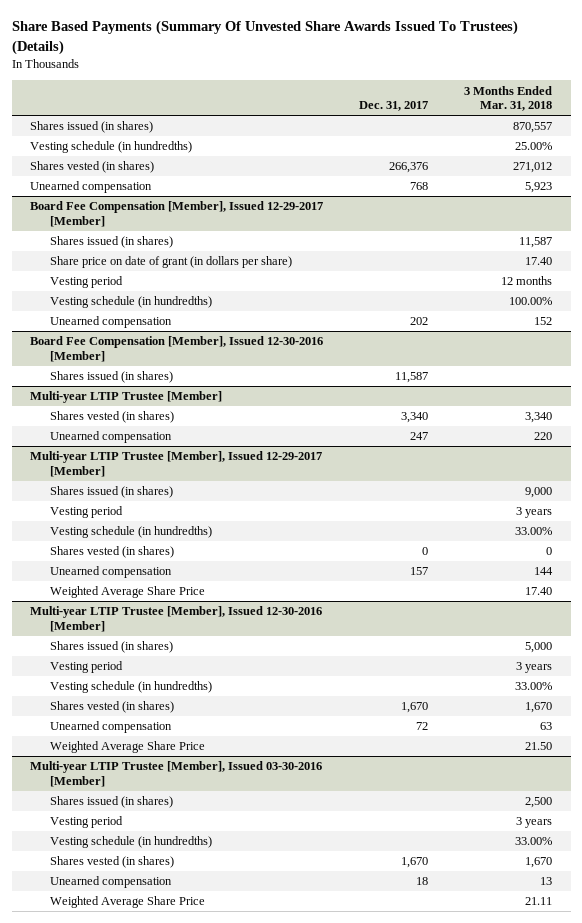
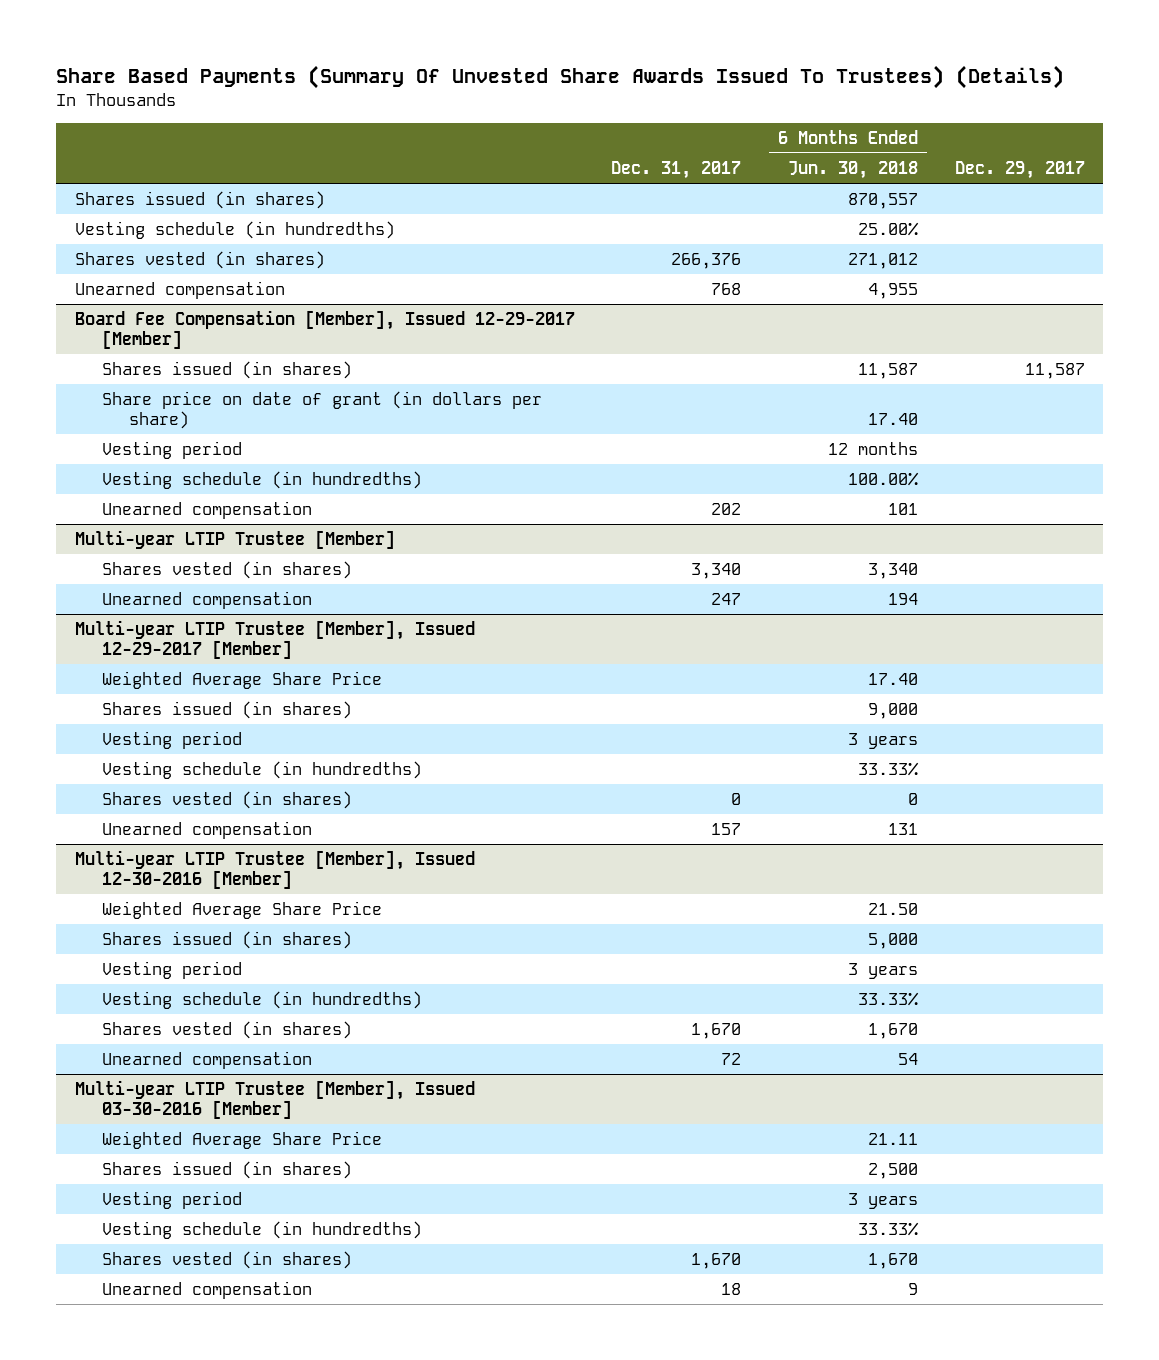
- | Dec. 31, 2017 | 3 Months Ended Mar. 31, 2018
+ | Dec. 31, 2017 | 6 Months Ended Jun. 30, 2018 | Dec. 29, 2017
- Board Fee Compensation [Member], Issued 12-30-2016 [Member]
- Shares issued (in shares) | 11,587 |
@ Multi-year LTIP Trustee [Member], Issued 12-29-2017 [Member]
moved up: Weighted Average Share Price | | 17.40 |
@ Multi-year LTIP Trustee [Member], Issued 12-30-2016 [Member]
moved up: Weighted Average Share Price | | 21.50 |
@ Multi-year LTIP Trustee [Member], Issued 03-30-2016 [Member]
moved up: Weighted Average Share Price | | 21.11 |

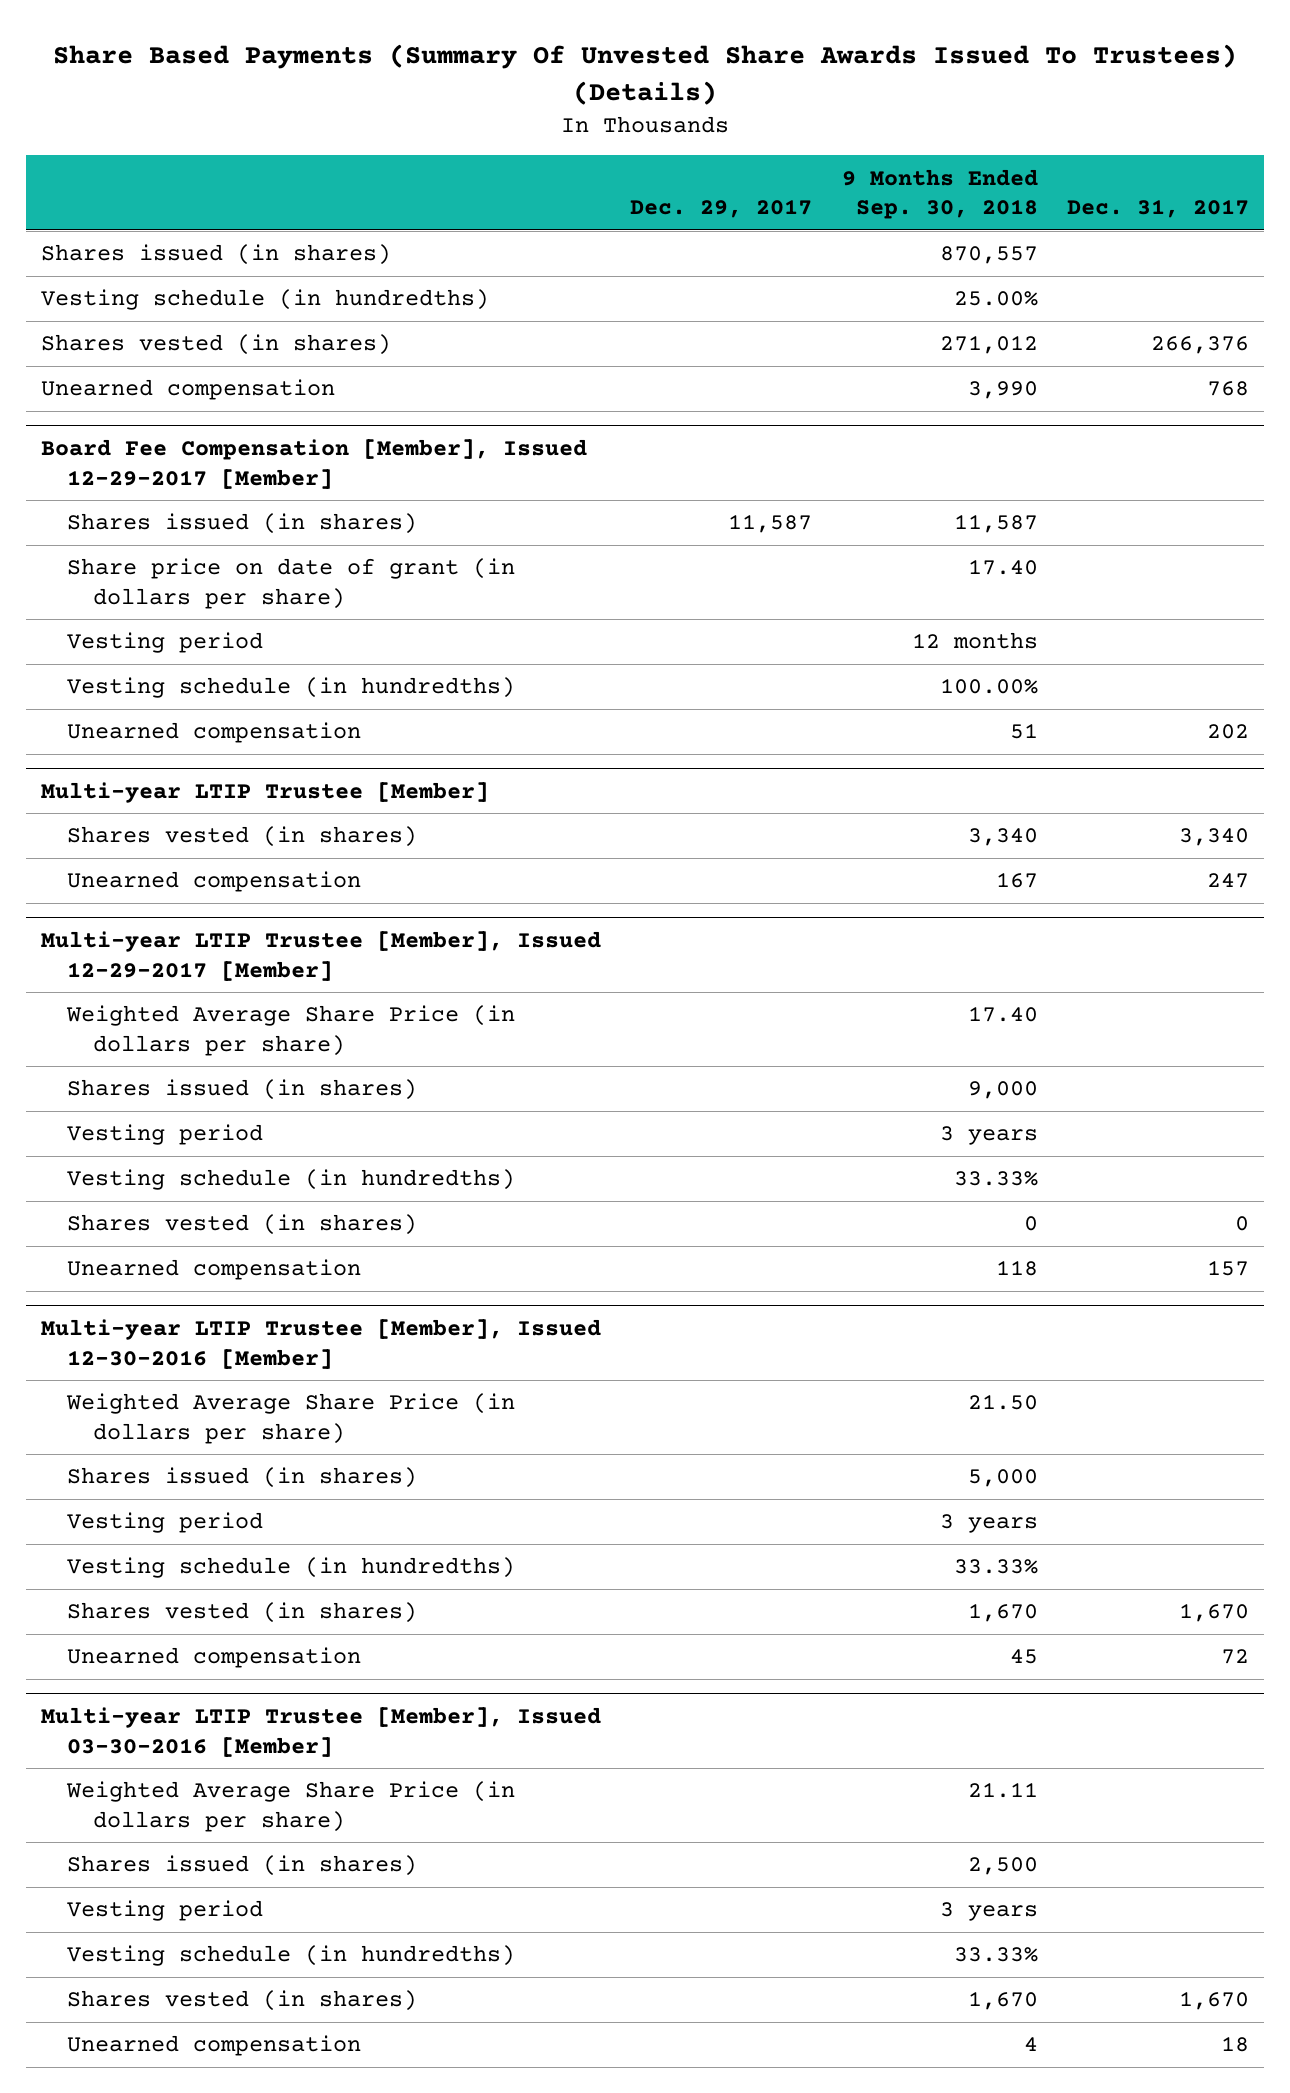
- | Dec. 31, 2017 | 6 Months Ended Jun. 30, 2018 | Dec. 29, 2017
+ | Dec. 29, 2017 | 9 Months Ended Sep. 30, 2018 | Dec. 31, 2017
@ Multi-year LTIP Trustee [Member], Issued 12-29-2017 [Member]
- Weighted Average Share Price | | 17.40 |
+ Weighted Average Share Price (in dollars per share) | | 17.40 |
@ Multi-year LTIP Trustee [Member], Issued 12-30-2016 [Member]
- Weighted Average Share Price | | 21.50 |
+ Weighted Average Share Price (in dollars per share) | | 21.50 |
@ Multi-year LTIP Trustee [Member], Issued 03-30-2016 [Member]
- Weighted Average Share Price | | 21.11 |
+ Weighted Average Share Price (in dollars per share) | | 21.11 |

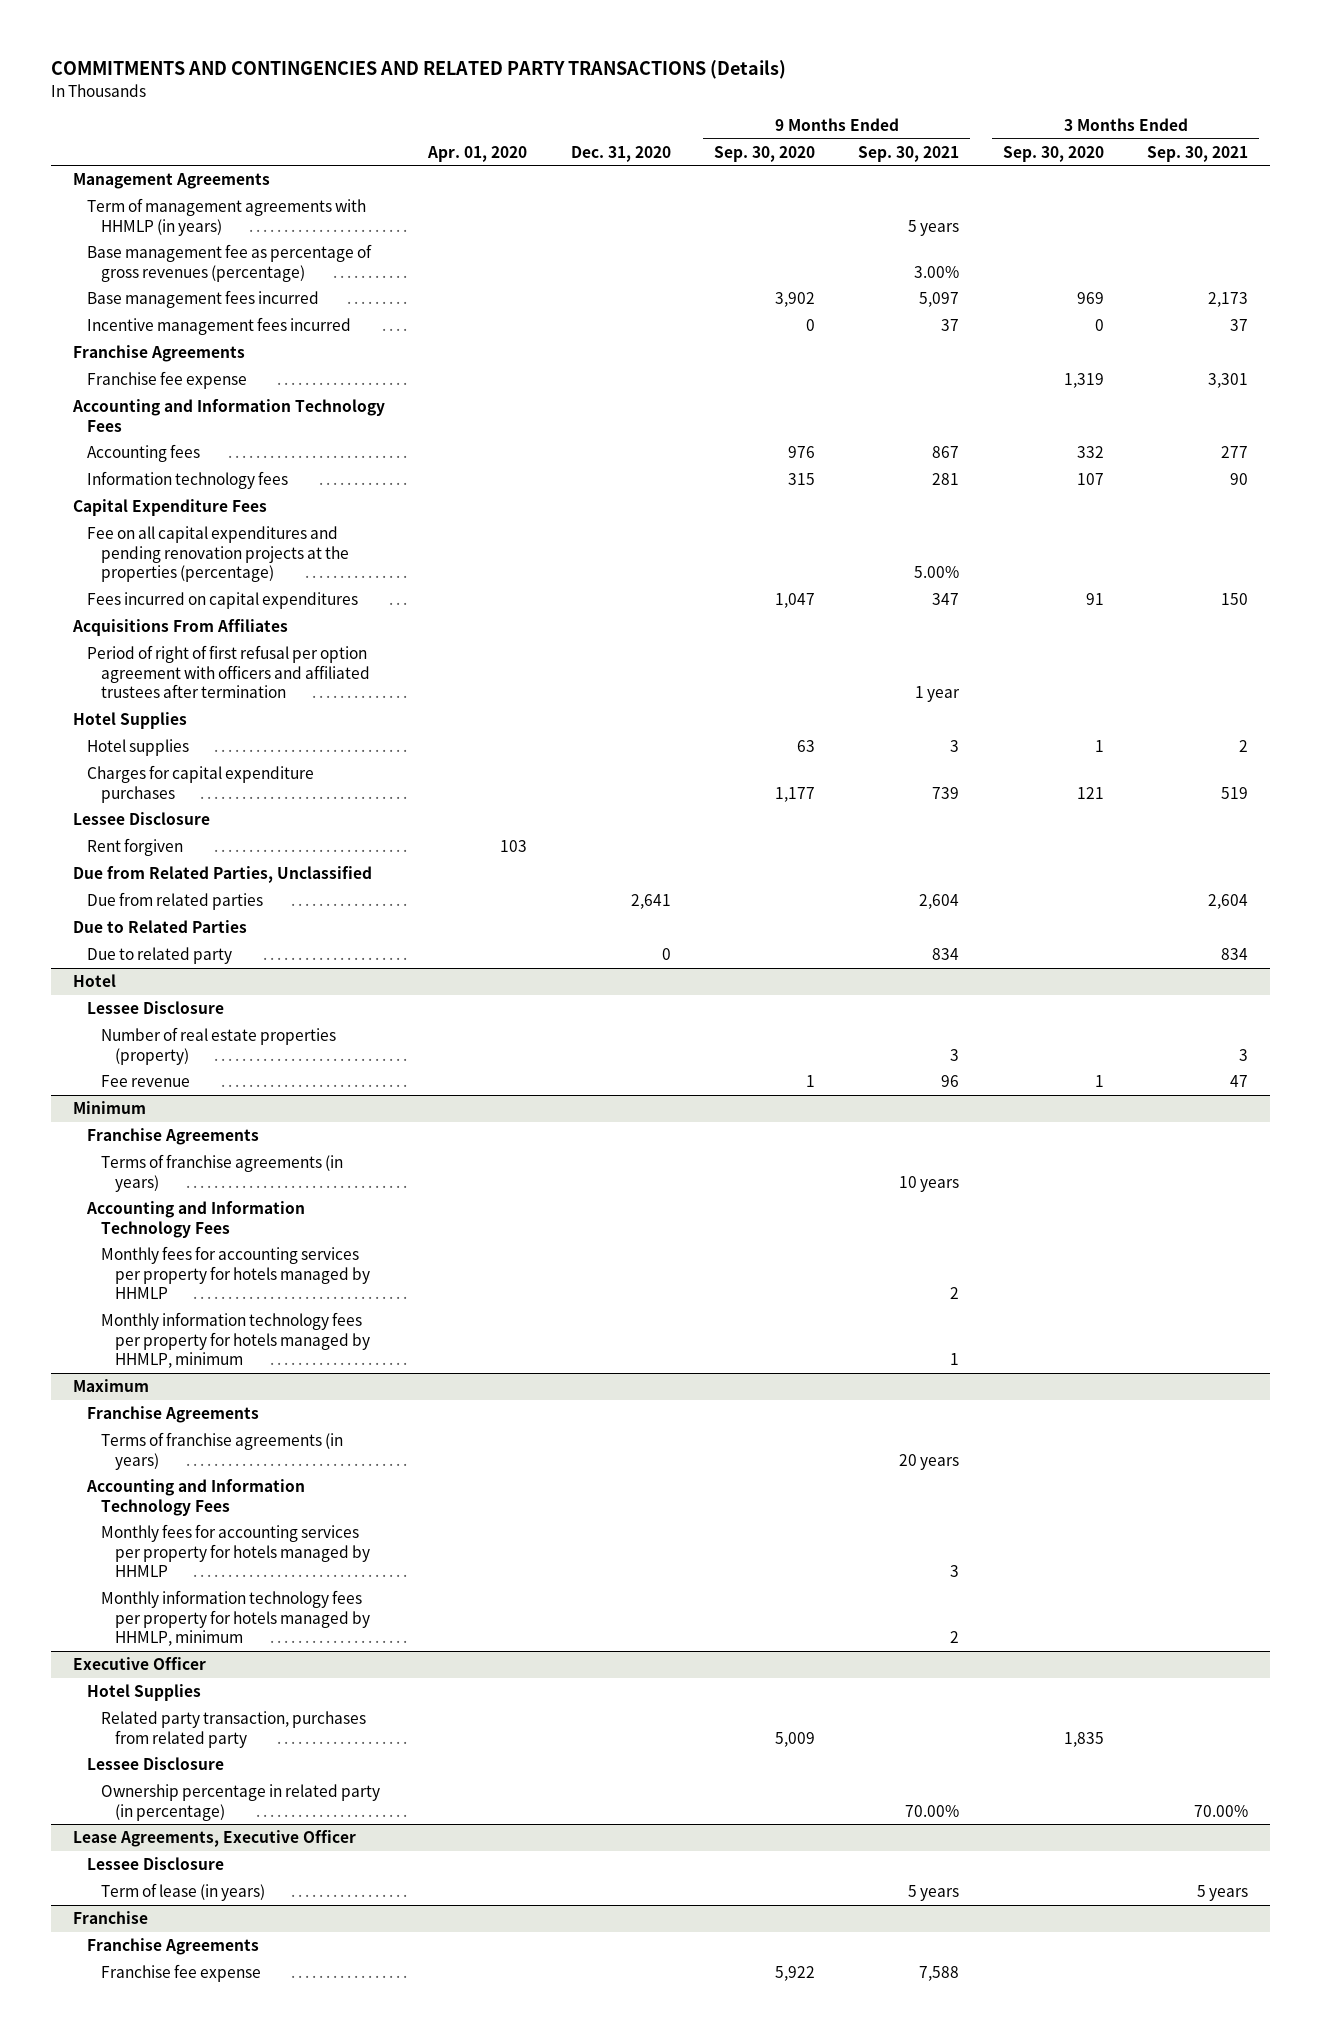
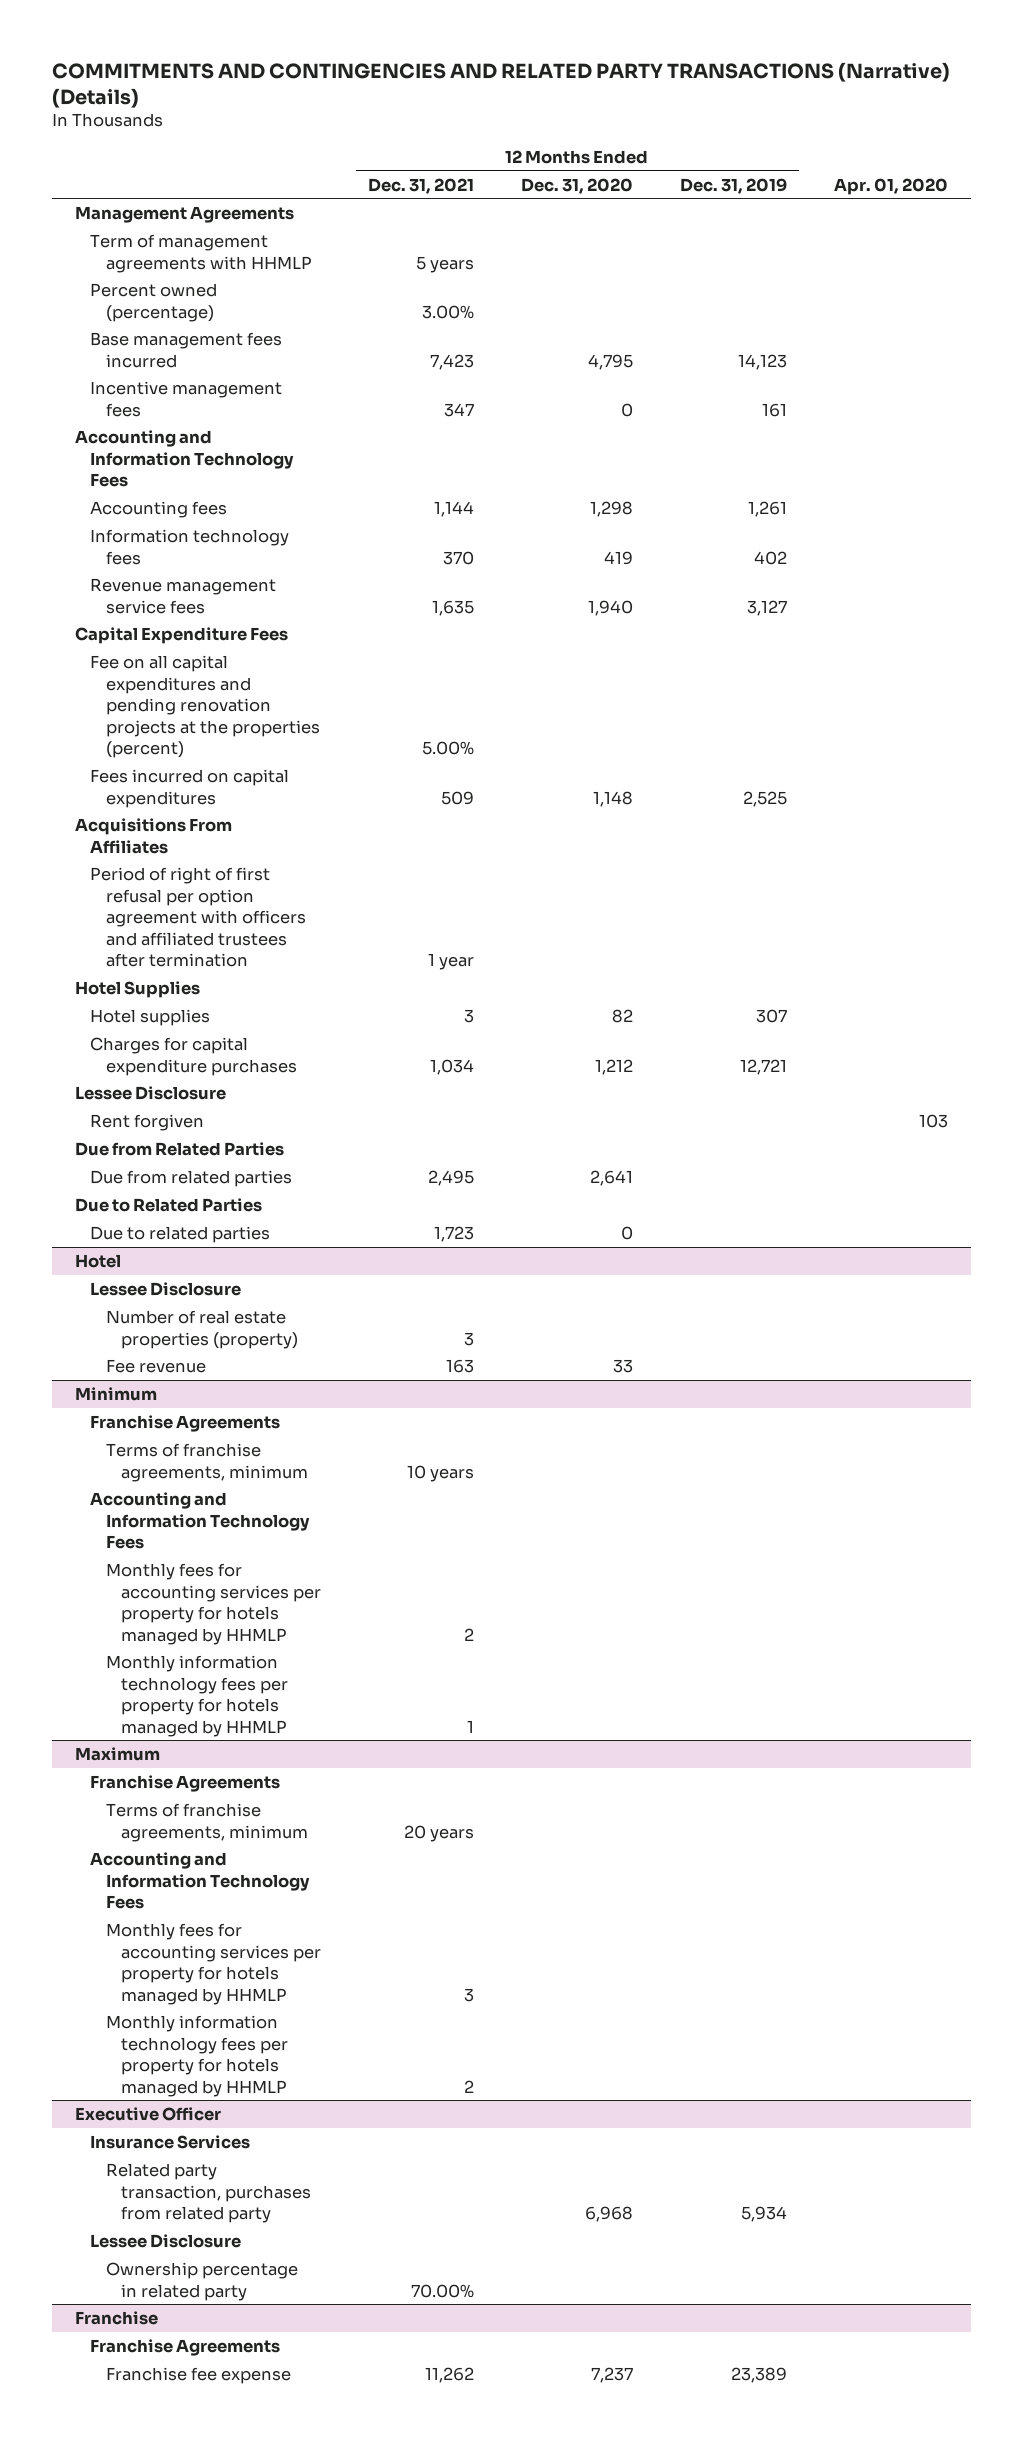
- COMMITMENTS AND CONTINGENCIES AND RELATED PARTY TRANSACTIONS (Details)
+ COMMITMENTS AND CONTINGENCIES AND RELATED PARTY TRANSACTIONS (Narrative) (Details)
- | Apr. 01, 2020 | Dec. 31, 2020 | 9 Months Ended Sep. 30, 2020 | 9 Months Ended Sep. 30, 2021 | 3 Months Ended Sep. 30, 2020 | 3 Months Ended Sep. 30, 2021
+ | 12 Months Ended Dec. 31, 2021 | 12 Months Ended Dec. 31, 2020 | 12 Months Ended Dec. 31, 2019 | Apr. 01, 2020
- Term of management agreements with HHMLP (in years) | | | | 5 years | |
- Base management fee as percentage of gross revenues (percentage) | | | | 3.00% | |
+ Term of management agreements with HHMLP | 5 years | | |
+ Percent owned (percentage) | 3.00% | | |
- Incentive management fees incurred | | | 0 | 37 | 0 | 37
- Franchise Agreements
- Franchise fee expense | | | | | 1,319 | 3,301
+ Incentive management fees | 347 | 0 | 161 |
+ Revenue management service fees | 1,635 | 1,940 | 3,127 |
- Fee on all capital expenditures and pending renovation projects at the properties (percentage) | | | | 5.00% | |
+ Fee on all capital expenditures and pending renovation projects at the properties (percent) | 5.00% | | |
- Due from Related Parties, Unclassified
+ Due from Related Parties
- Due to related party | | 0 | | 834 | | 834
+ Due to related parties | 1,723 | 0 | |
@ Minimum
- Terms of franchise agreements (in years) | | | | 10 years | |
+ Terms of franchise agreements, minimum | 10 years | | |
- Monthly information technology fees per property for hotels managed by HHMLP, minimum | | | | 1 | |
+ Monthly information technology fees per property for hotels managed by HHMLP | 1 | | |
@ Maximum
- Terms of franchise agreements (in years) | | | | 20 years | |
+ Terms of franchise agreements, minimum | 20 years | | |
- Monthly information technology fees per property for hotels managed by HHMLP, minimum | | | | 2 | |
+ Monthly information technology fees per property for hotels managed by HHMLP | 2 | | |
@ Executive Officer
- Hotel Supplies
+ Insurance Services
- Ownership percentage in related party (in percentage) | | | | 70.00% | | 70.00%
- Lease Agreements, Executive Officer
- Lessee Disclosure
- Term of lease (in years) | | | | 5 years | | 5 years
@ Executive Officer
+ Ownership percentage in related party | 70.00% | | |

